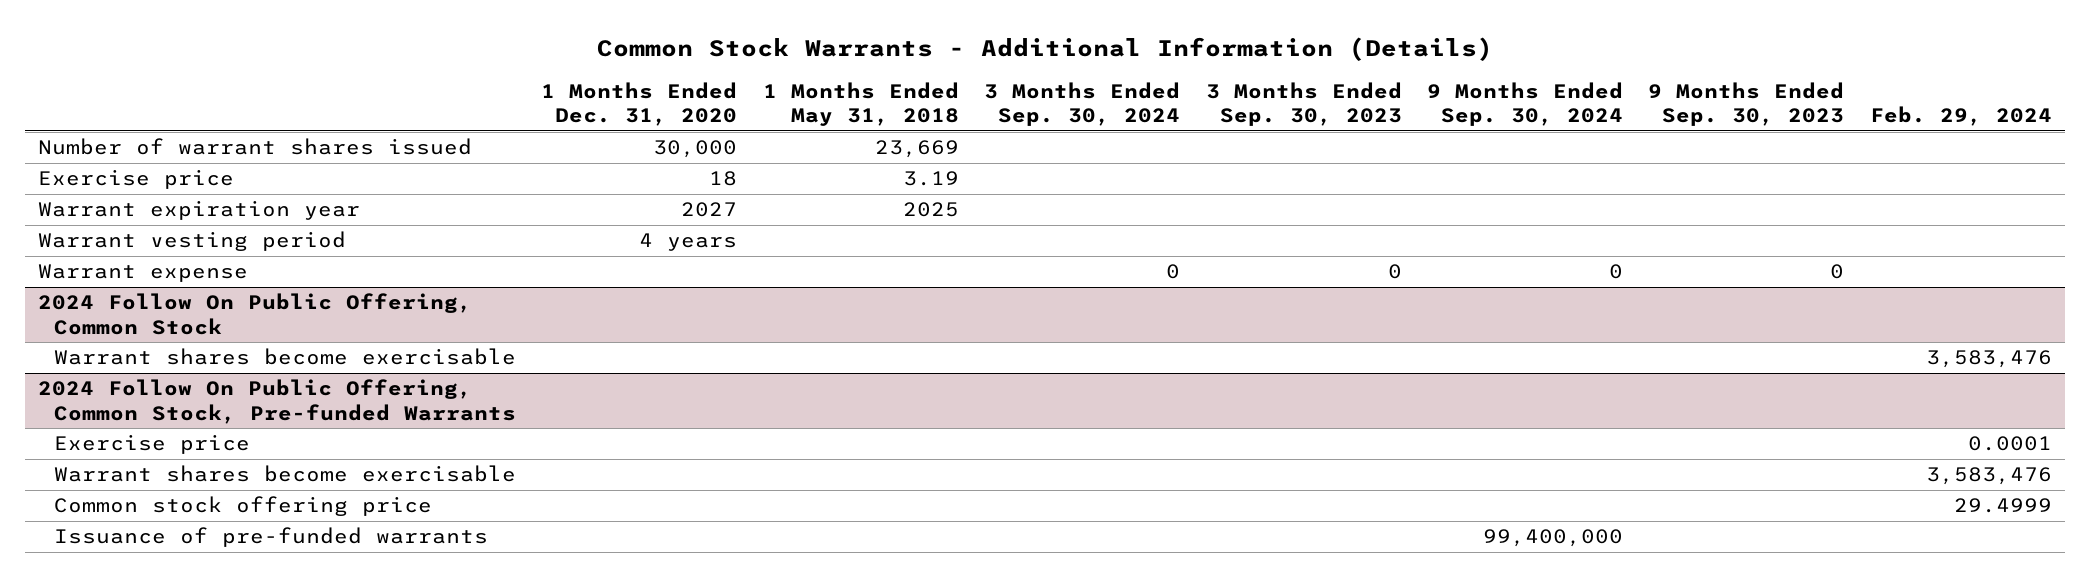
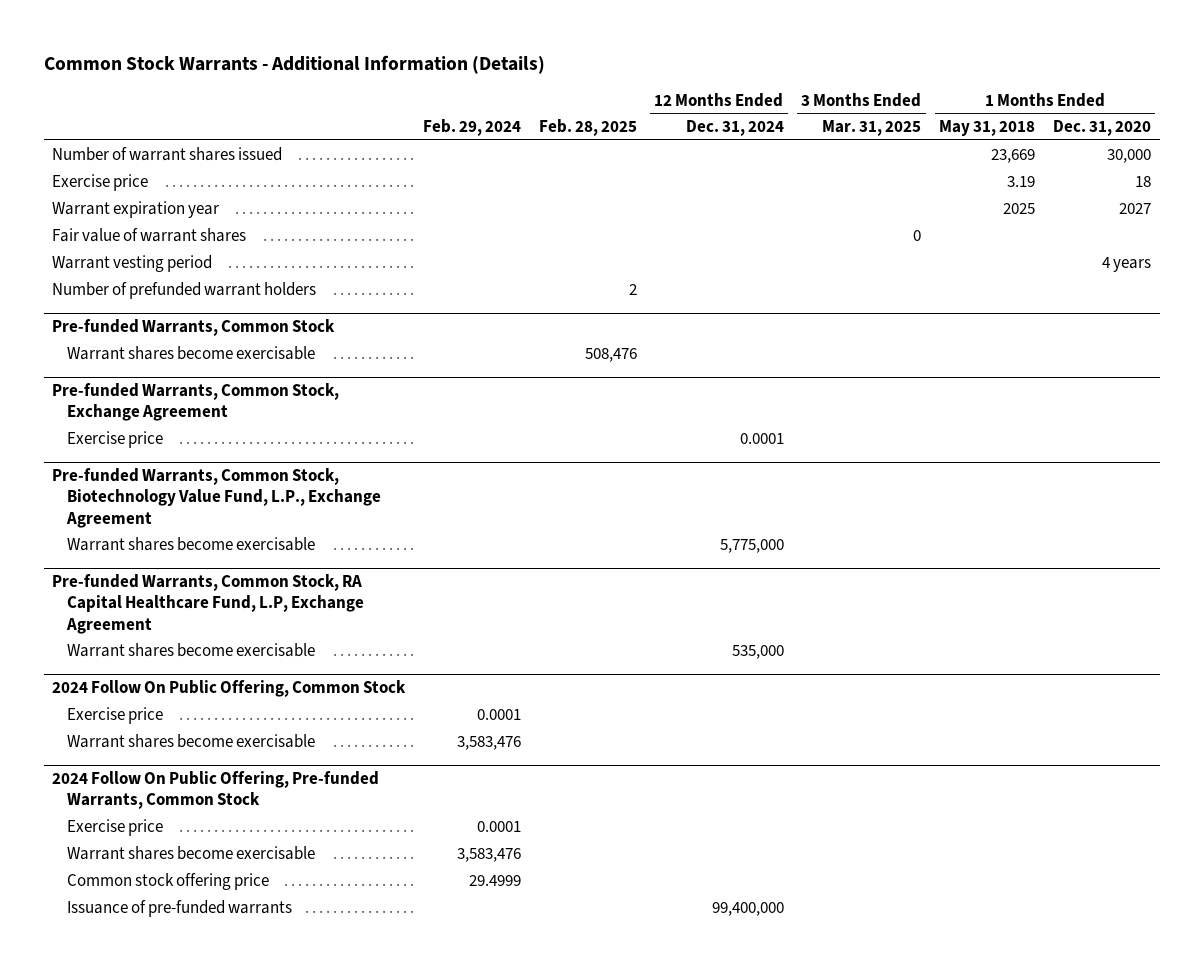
- | 1 Months Ended Dec. 31, 2020 | 1 Months Ended May 31, 2018 | 3 Months Ended Sep. 30, 2024 | 3 Months Ended Sep. 30, 2023 | 9 Months Ended Sep. 30, 2024 | 9 Months Ended Sep. 30, 2023 | Feb. 29, 2024
+ | Feb. 29, 2024 | Feb. 28, 2025 | 12 Months Ended Dec. 31, 2024 | 3 Months Ended Mar. 31, 2025 | 1 Months Ended May 31, 2018 | 1 Months Ended Dec. 31, 2020
+ Fair value of warrant shares | | | | 0 | |
- Warrant expense | | | 0 | 0 | 0 | 0 |
+ Number of prefunded warrant holders | | 2 | | | |
+ Pre-funded Warrants, Common Stock
+ Warrant shares become exercisable | | 508,476 | | | |
+ Pre-funded Warrants, Common Stock, Exchange Agreement
+ Exercise price | | | 0.0001 | | |
+ Pre-funded Warrants, Common Stock, Biotechnology Value Fund, L.P., Exchange Agreement
+ Warrant shares become exercisable | | | 5,775,000 | | |
+ Pre-funded Warrants, Common Stock, RA Capital Healthcare Fund, L.P, Exchange Agreement
+ Warrant shares become exercisable | | | 535,000 | | |
@ 2024 Follow On Public Offering, Common Stock
+ Exercise price | 0.0001 | | | | |
- 2024 Follow On Public Offering, Common Stock, Pre-funded Warrants
+ 2024 Follow On Public Offering, Pre-funded Warrants, Common Stock

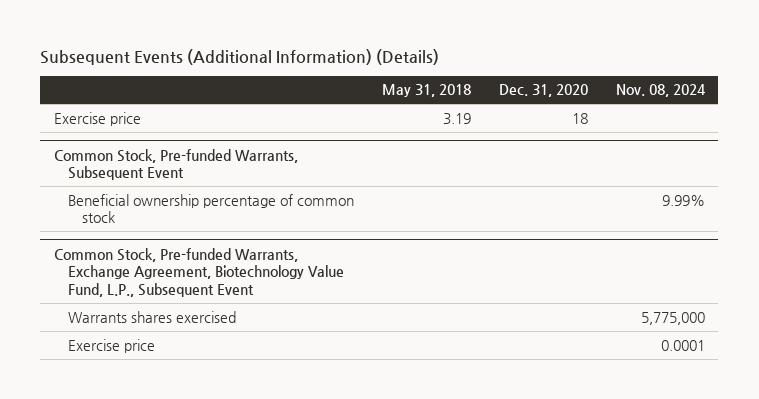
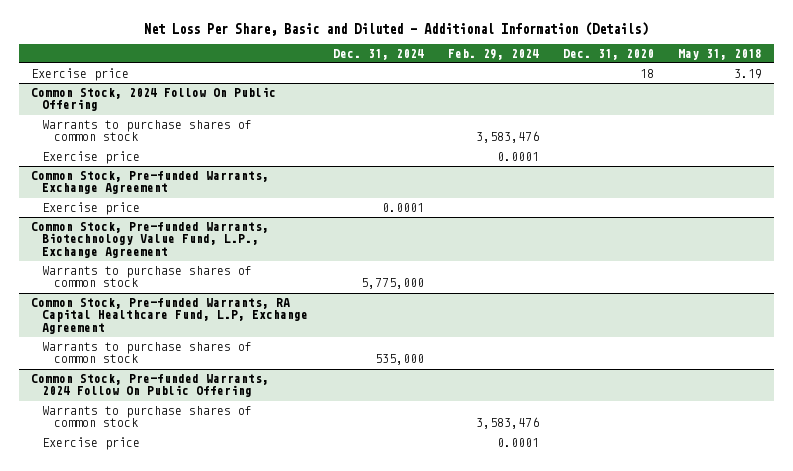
- Subsequent Events (Additional Information) (Details)
+ Net Loss Per Share, Basic and Diluted - Additional Information (Details)
- | May 31, 2018 | Dec. 31, 2020 | Nov. 08, 2024
+ | Dec. 31, 2024 | Feb. 29, 2024 | Dec. 31, 2020 | May 31, 2018
- Common Stock, Pre-funded Warrants, Subsequent Event
- Beneficial ownership percentage of common stock | | | 9.99%
- Common Stock, Pre-funded Warrants, Exchange Agreement, Biotechnology Value Fund, L.P., Subsequent Event
- Warrants shares exercised | | | 5,775,000
- Exercise price | | | 0.0001
+ Common Stock, 2024 Follow On Public Offering
+ Warrants to purchase shares of common stock | | 3,583,476 | |
+ Exercise price | | 0.0001 | |
+ Common Stock, Pre-funded Warrants, Exchange Agreement
+ Exercise price | 0.0001 | | |
+ Common Stock, Pre-funded Warrants, Biotechnology Value Fund, L.P., Exchange Agreement
+ Warrants to purchase shares of common stock | 5,775,000 | | |
+ Common Stock, Pre-funded Warrants, RA Capital Healthcare Fund, L.P, Exchange Agreement
+ Warrants to purchase shares of common stock | 535,000 | | |
+ Common Stock, Pre-funded Warrants, 2024 Follow On Public Offering
+ Warrants to purchase shares of common stock | | 3,583,476 | |
+ Exercise price | | 0.0001 | |

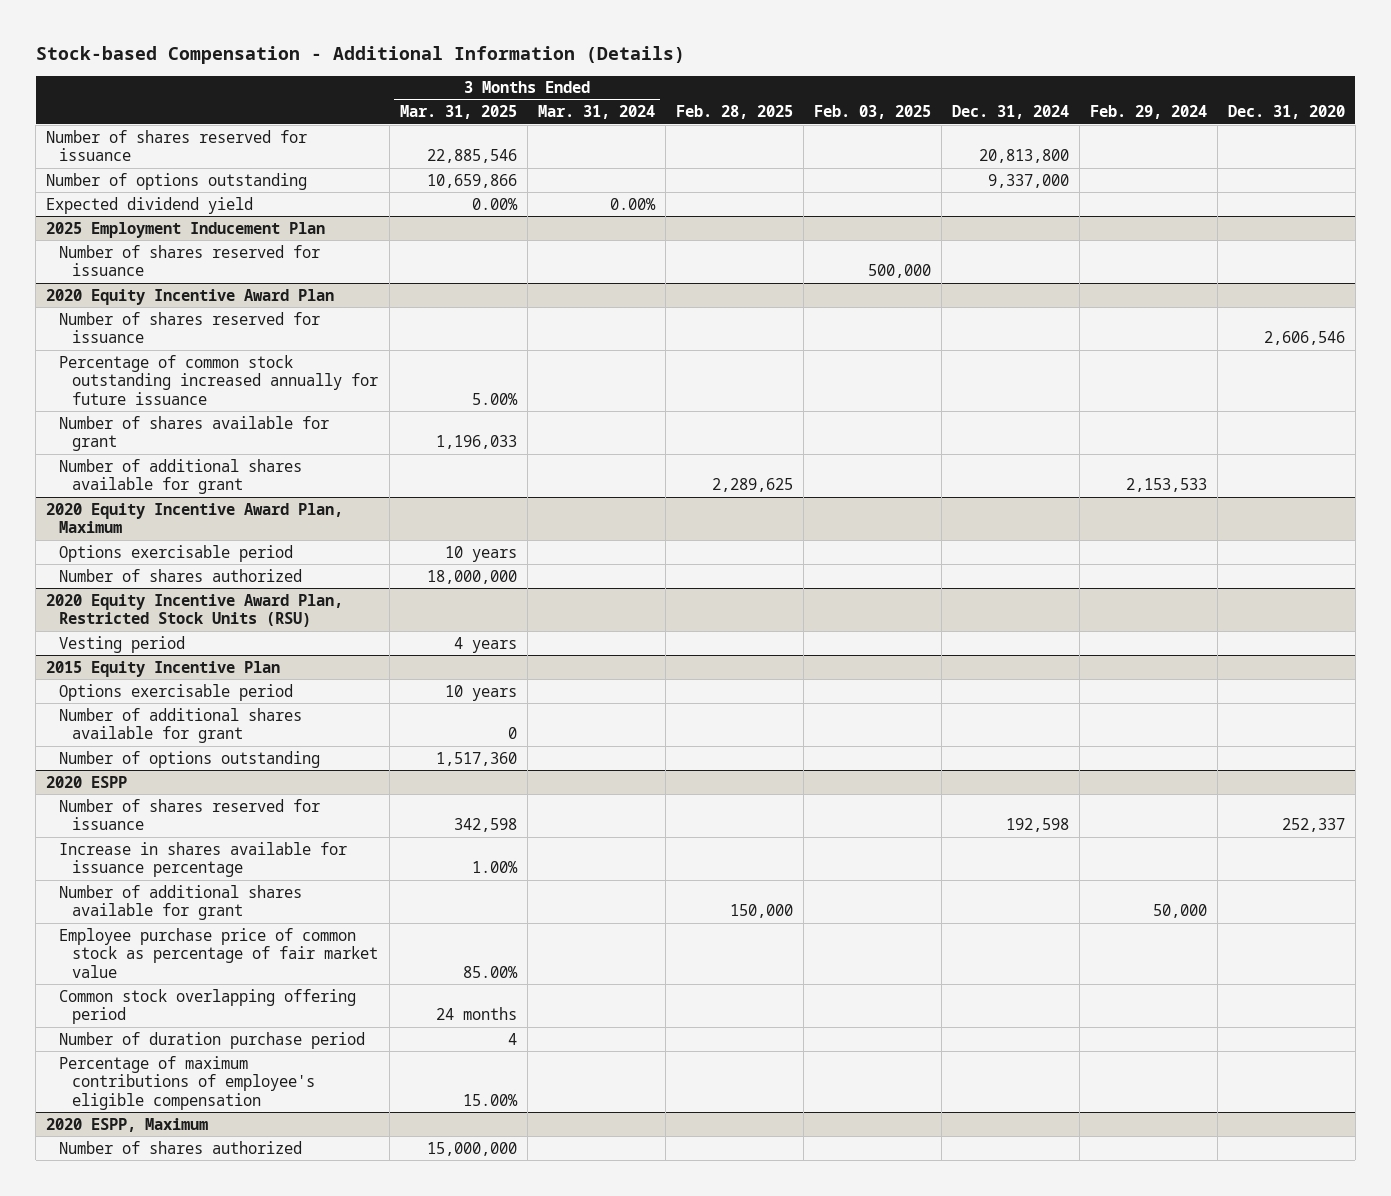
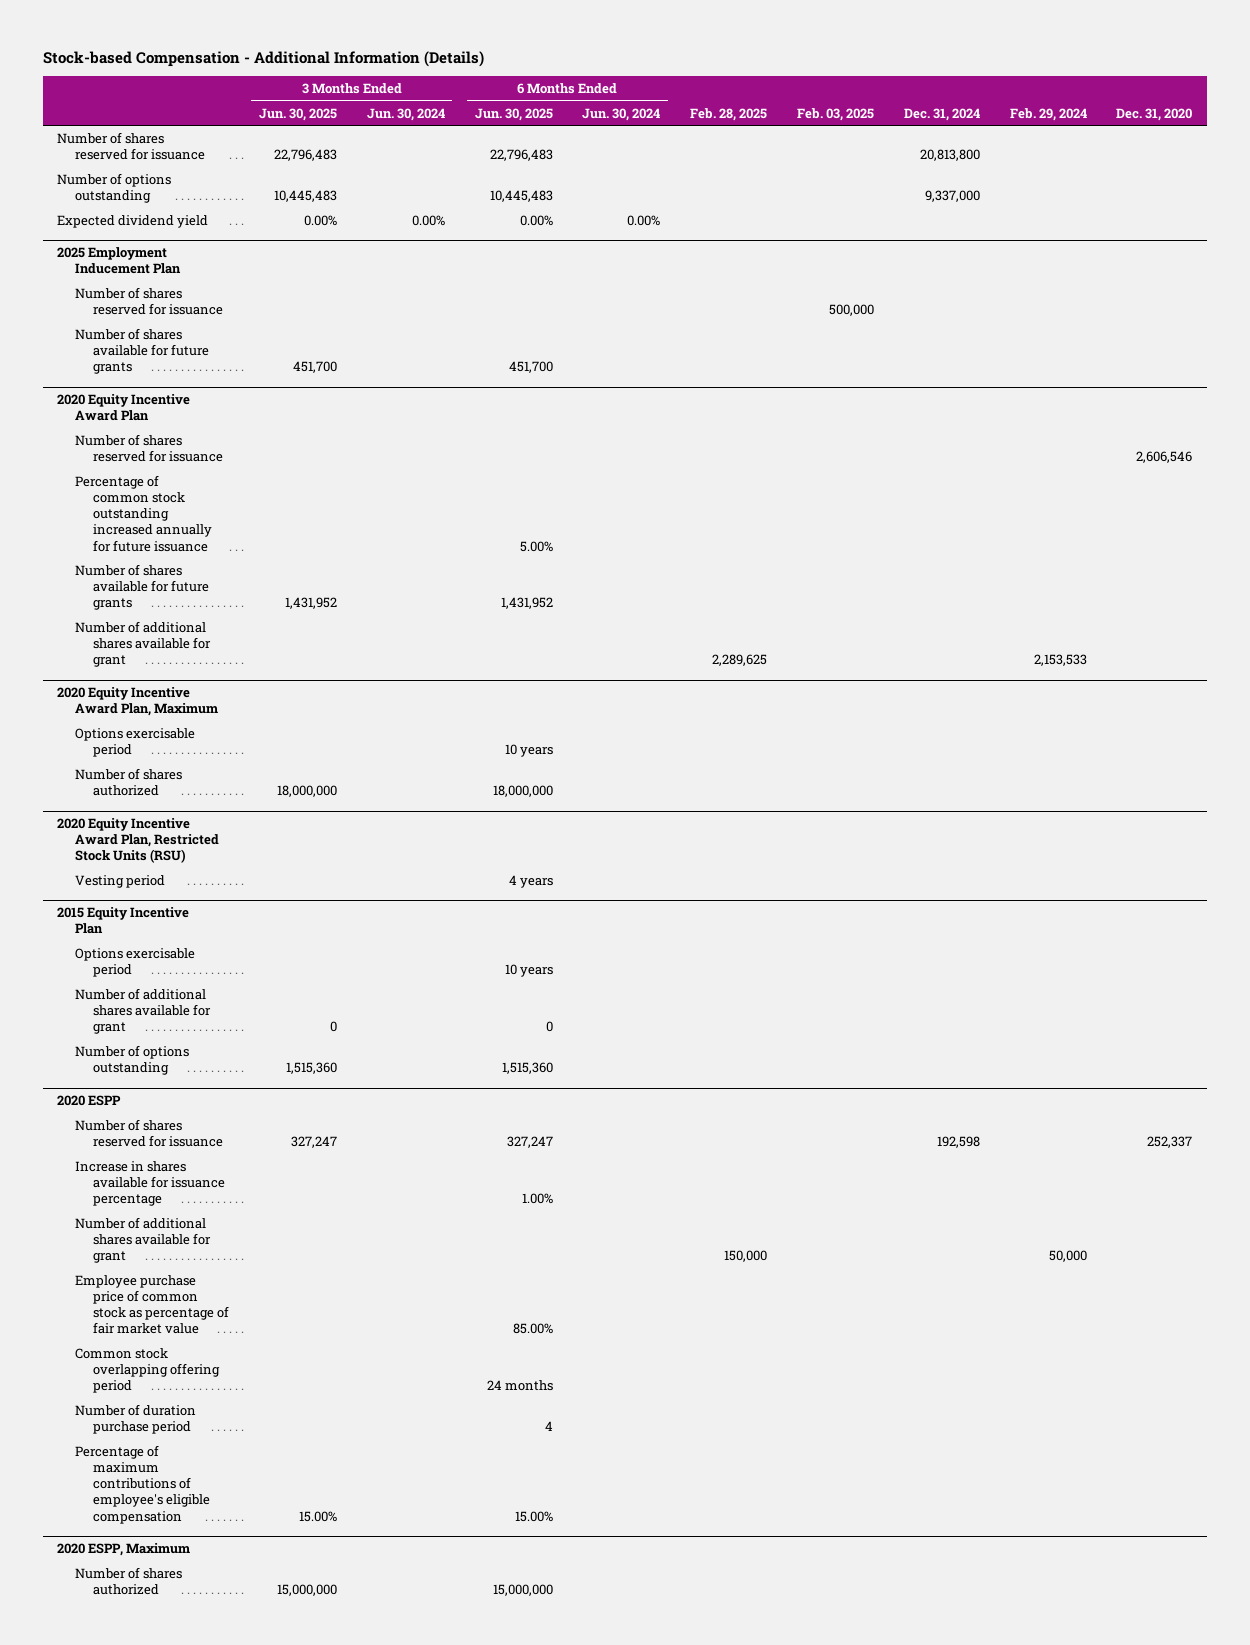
- | 3 Months Ended Mar. 31, 2025 | 3 Months Ended Mar. 31, 2024 | Feb. 28, 2025 | Feb. 03, 2025 | Dec. 31, 2024 | Feb. 29, 2024 | Dec. 31, 2020
+ | 3 Months Ended Jun. 30, 2025 | 3 Months Ended Jun. 30, 2024 | 6 Months Ended Jun. 30, 2025 | 6 Months Ended Jun. 30, 2024 | Feb. 28, 2025 | Feb. 03, 2025 | Dec. 31, 2024 | Feb. 29, 2024 | Dec. 31, 2020
@ 2025 Employment Inducement Plan
+ Number of shares available for future grants | 451,700 | | 451,700 | | | | | |
@ 2020 Equity Incentive Award Plan
- Number of shares available for grant | 1,196,033 | | | | | |
+ Number of shares available for future grants | 1,431,952 | | 1,431,952 | | | | | |

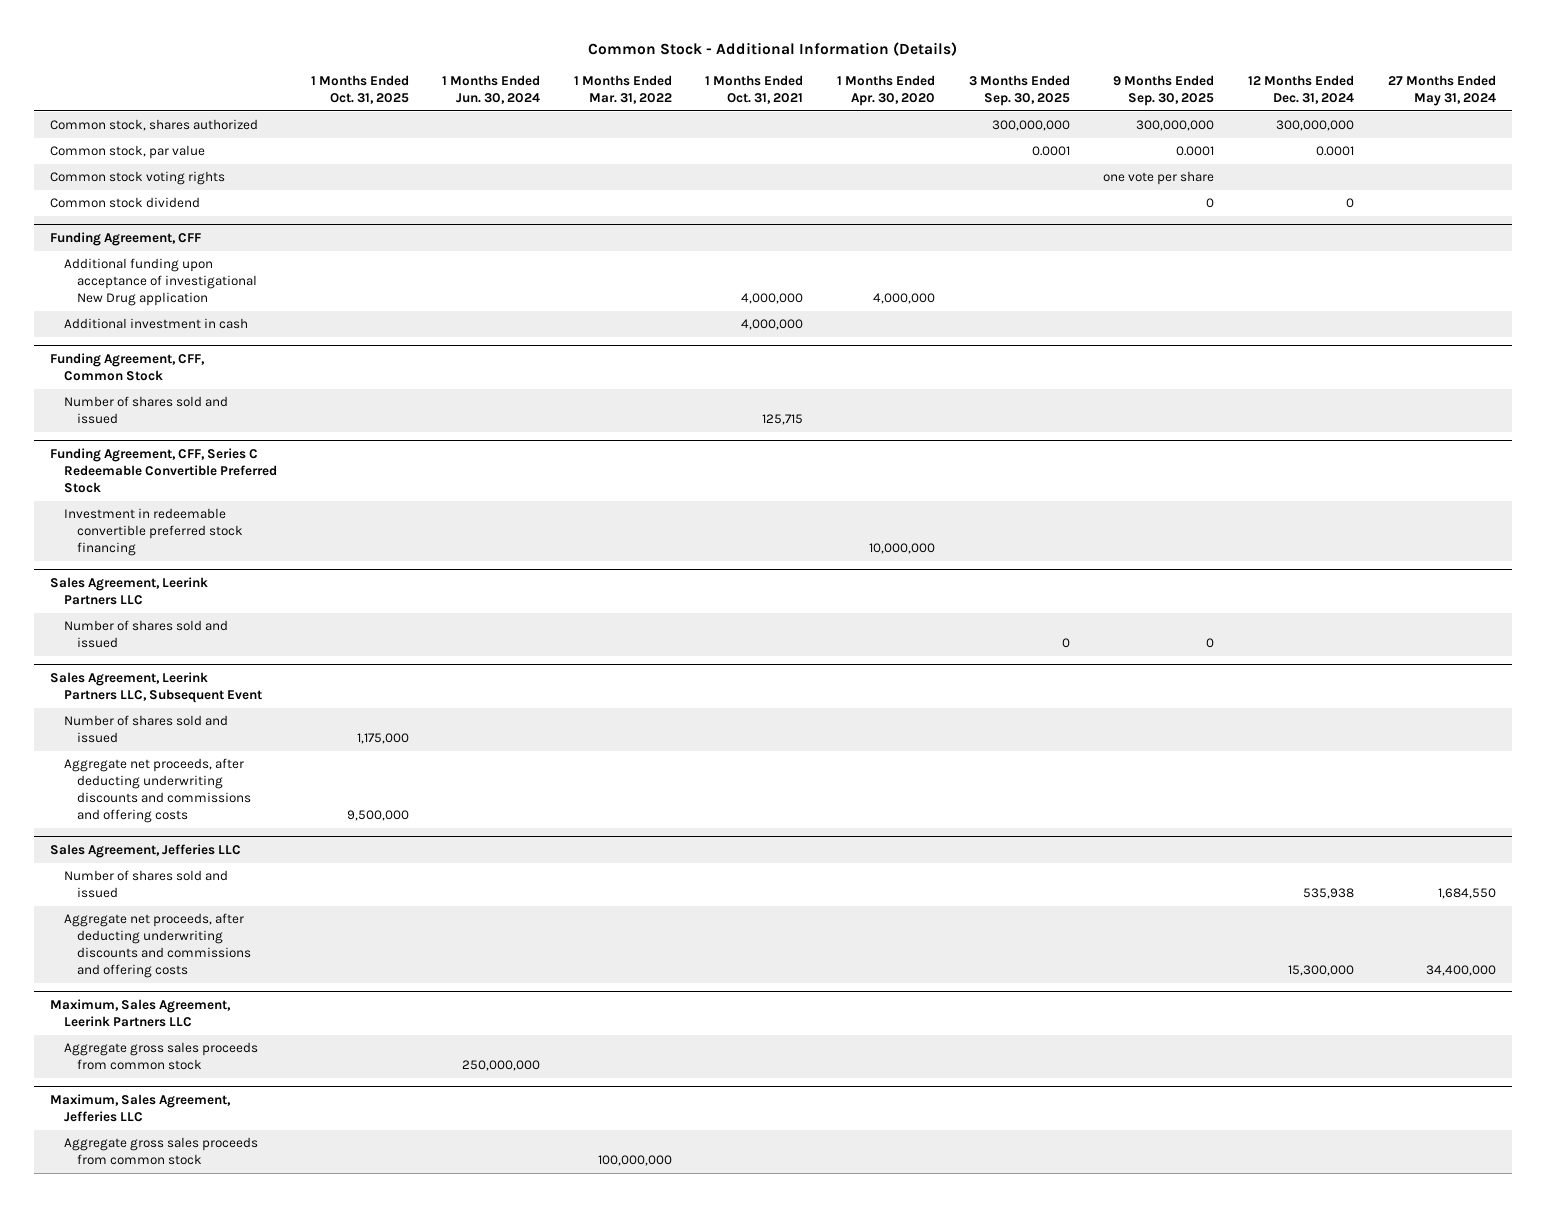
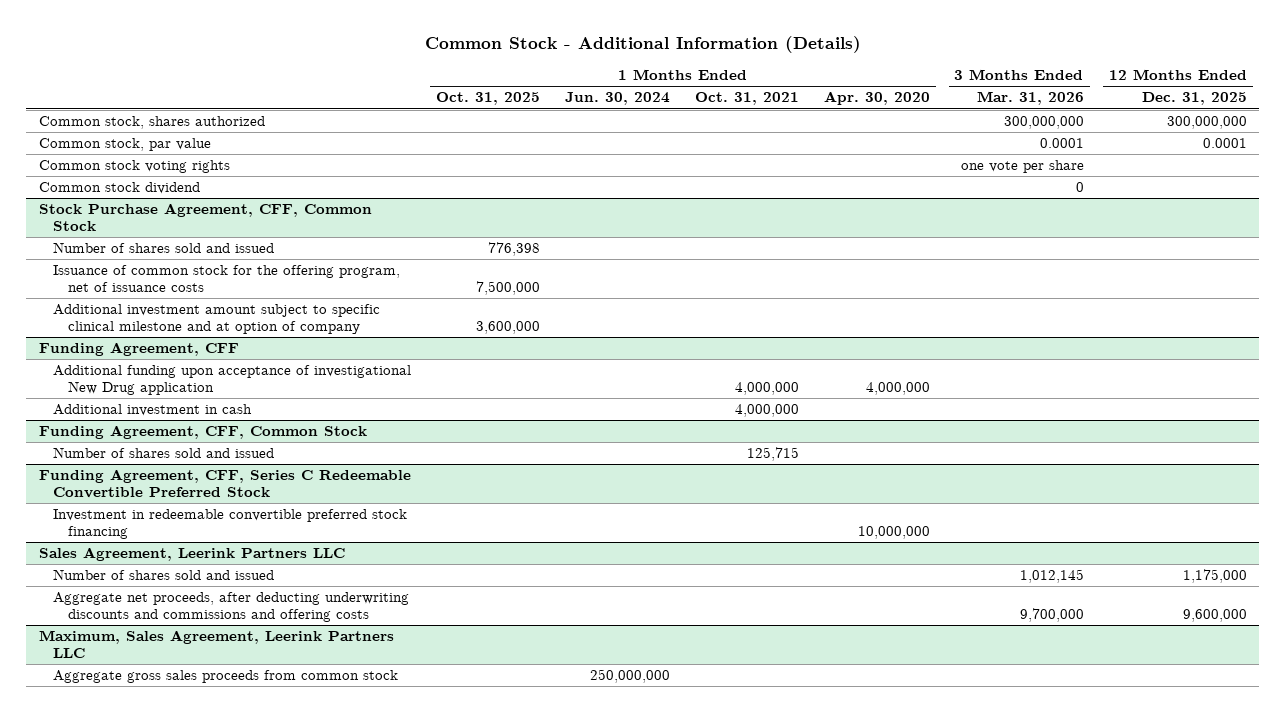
- | 1 Months Ended Oct. 31, 2025 | 1 Months Ended Jun. 30, 2024 | 1 Months Ended Mar. 31, 2022 | 1 Months Ended Oct. 31, 2021 | 1 Months Ended Apr. 30, 2020 | 3 Months Ended Sep. 30, 2025 | 9 Months Ended Sep. 30, 2025 | 12 Months Ended Dec. 31, 2024 | 27 Months Ended May 31, 2024
+ | 1 Months Ended Oct. 31, 2025 | 1 Months Ended Jun. 30, 2024 | 1 Months Ended Oct. 31, 2021 | 1 Months Ended Apr. 30, 2020 | 3 Months Ended Mar. 31, 2026 | 12 Months Ended Dec. 31, 2025
+ Stock Purchase Agreement, CFF, Common Stock
+ Number of shares sold and issued | 776,398 | | | | |
+ Issuance of common stock for the offering program, net of issuance costs | 7,500,000 | | | | |
+ Additional investment amount subject to specific clinical milestone and at option of company | 3,600,000 | | | | |
- Sales Agreement, Leerink Partners LLC, Subsequent Event
- Number of shares sold and issued | 1,175,000 | | | | | | | |
- Aggregate net proceeds, after deducting underwriting discounts and commissions and offering costs | 9,500,000 | | | | | | | |
- Sales Agreement, Jefferies LLC
- Number of shares sold and issued | | | | | | | | 535,938 | 1,684,550
- Aggregate net proceeds, after deducting underwriting discounts and commissions and offering costs | | | | | | | | 15,300,000 | 34,400,000
@ Sales Agreement, Leerink Partners LLC
+ Aggregate net proceeds, after deducting underwriting discounts and commissions and offering costs | | | | | 9,700,000 | 9,600,000
- Maximum, Sales Agreement, Jefferies LLC
- Aggregate gross sales proceeds from common stock | | | 100,000,000 | | | | | |

